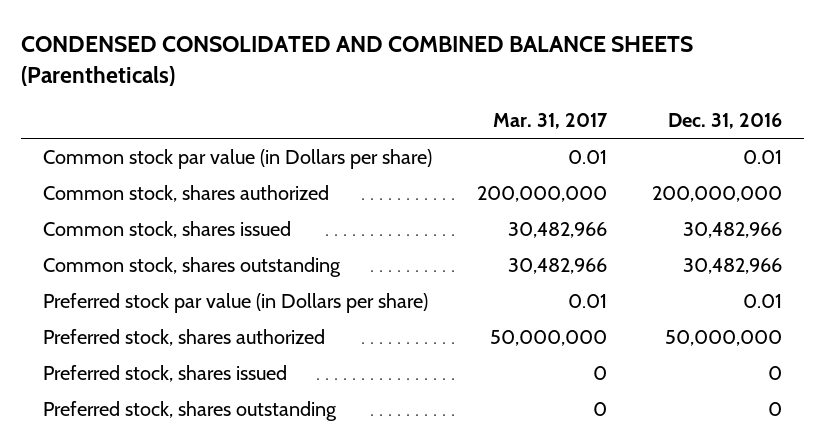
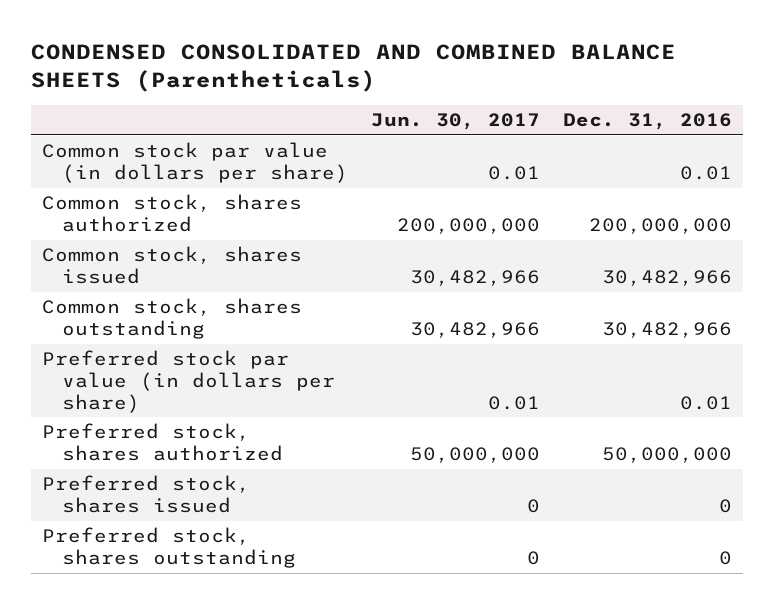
- | Mar. 31, 2017 | Dec. 31, 2016
+ | Jun. 30, 2017 | Dec. 31, 2016
- Common stock par value (in Dollars per share) | 0.01 | 0.01
+ Common stock par value (in dollars per share) | 0.01 | 0.01
- Preferred stock par value (in Dollars per share) | 0.01 | 0.01
+ Preferred stock par value (in dollars per share) | 0.01 | 0.01

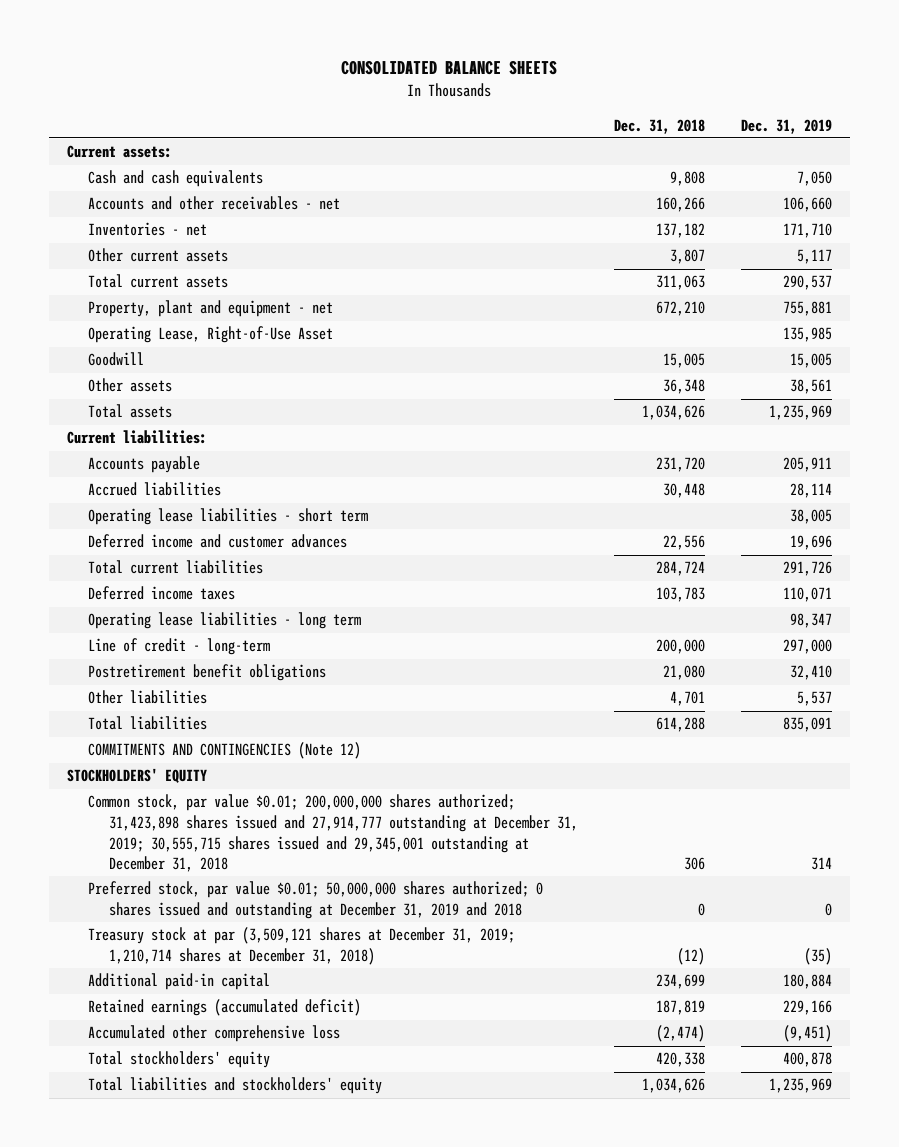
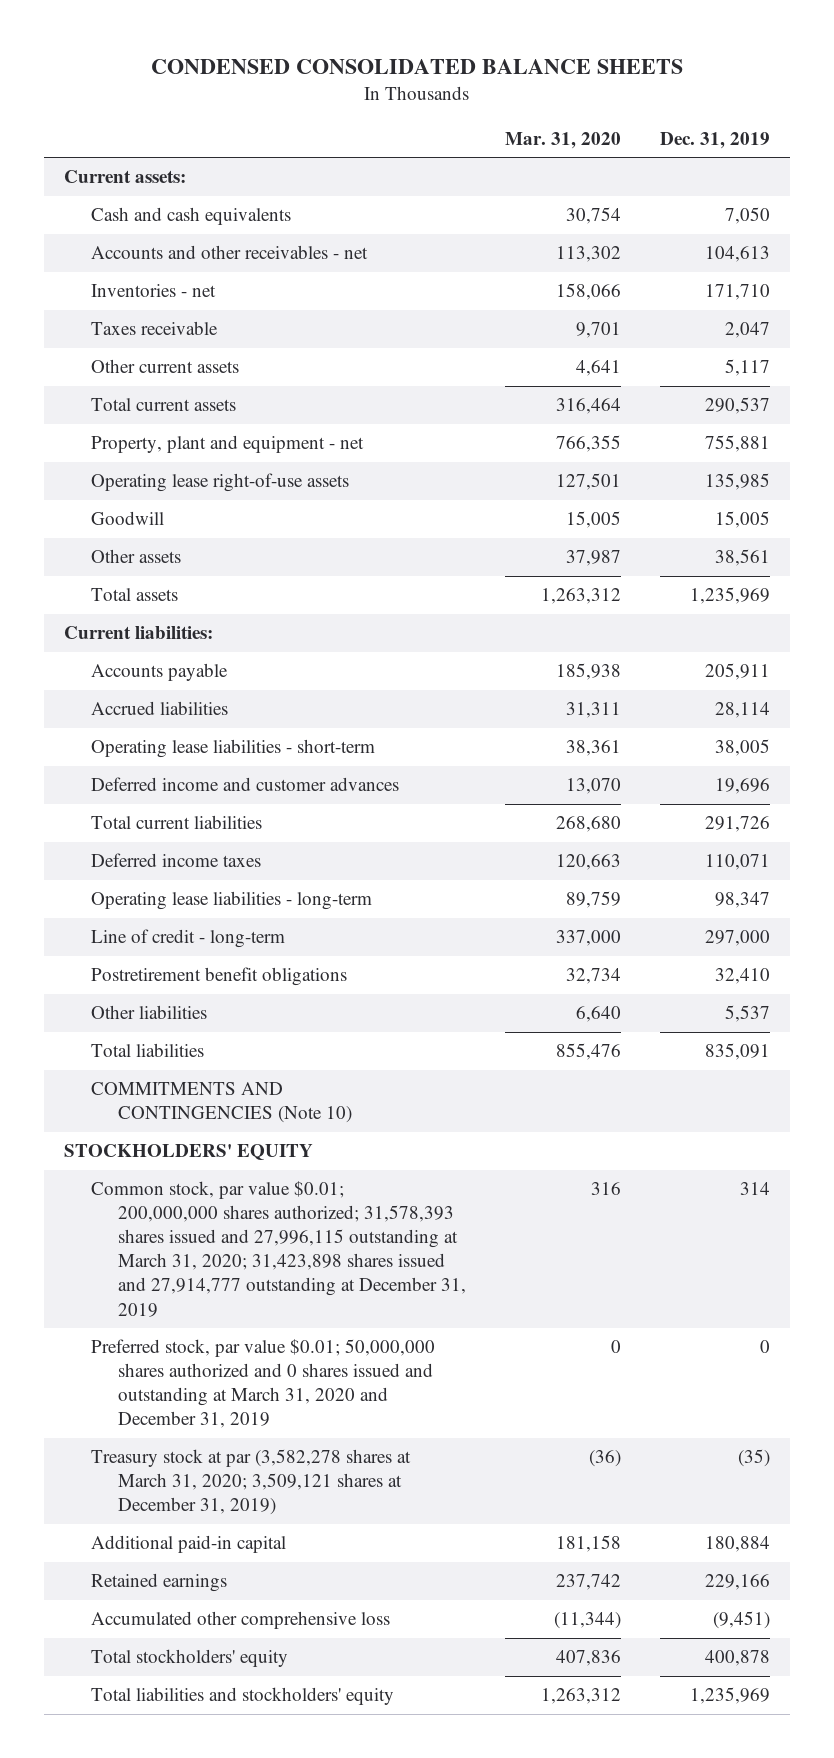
- CONSOLIDATED BALANCE SHEETS
+ CONDENSED CONSOLIDATED BALANCE SHEETS
- | Dec. 31, 2018 | Dec. 31, 2019
+ | Mar. 31, 2020 | Dec. 31, 2019
- Accounts and other receivables - net | 160,266 | 106,660
+ Accounts and other receivables - net | 113,302 | 104,613
+ Taxes receivable | 9,701 | 2,047
- Operating Lease, Right-of-Use Asset | | 135,985
+ Operating lease right-of-use assets | 127,501 | 135,985
- Operating lease liabilities - short term | | 38,005
+ Operating lease liabilities - short-term | 38,361 | 38,005
- Operating lease liabilities - long term | | 98,347
+ Operating lease liabilities - long-term | 89,759 | 98,347
- COMMITMENTS AND CONTINGENCIES (Note 12)
+ COMMITMENTS AND CONTINGENCIES (Note 10)
- Common stock, par value $0.01; 200,000,000 shares authorized; 31,423,898 shares issued and 27,914,777 outstanding at December 31, 2019; 30,555,715 shares issued and 29,345,001 outstanding at December 31, 2018 | 306 | 314
- Preferred stock, par value $0.01; 50,000,000 shares authorized; 0 shares issued and outstanding at December 31, 2019 and 2018 | 0 | 0
- Treasury stock at par (3,509,121 shares at December 31, 2019; 1,210,714 shares at December 31, 2018) | (12) | (35)
+ Common stock, par value $0.01; 200,000,000 shares authorized; 31,578,393 shares issued and 27,996,115 outstanding at March 31, 2020; 31,423,898 shares issued and 27,914,777 outstanding at December 31, 2019 | 316 | 314
+ Preferred stock, par value $0.01; 50,000,000 shares authorized and 0 shares issued and outstanding at March 31, 2020 and December 31, 2019 | 0 | 0
+ Treasury stock at par (3,582,278 shares at March 31, 2020; 3,509,121 shares at December 31, 2019) | (36) | (35)
- Retained earnings (accumulated deficit) | 187,819 | 229,166
+ Retained earnings | 237,742 | 229,166

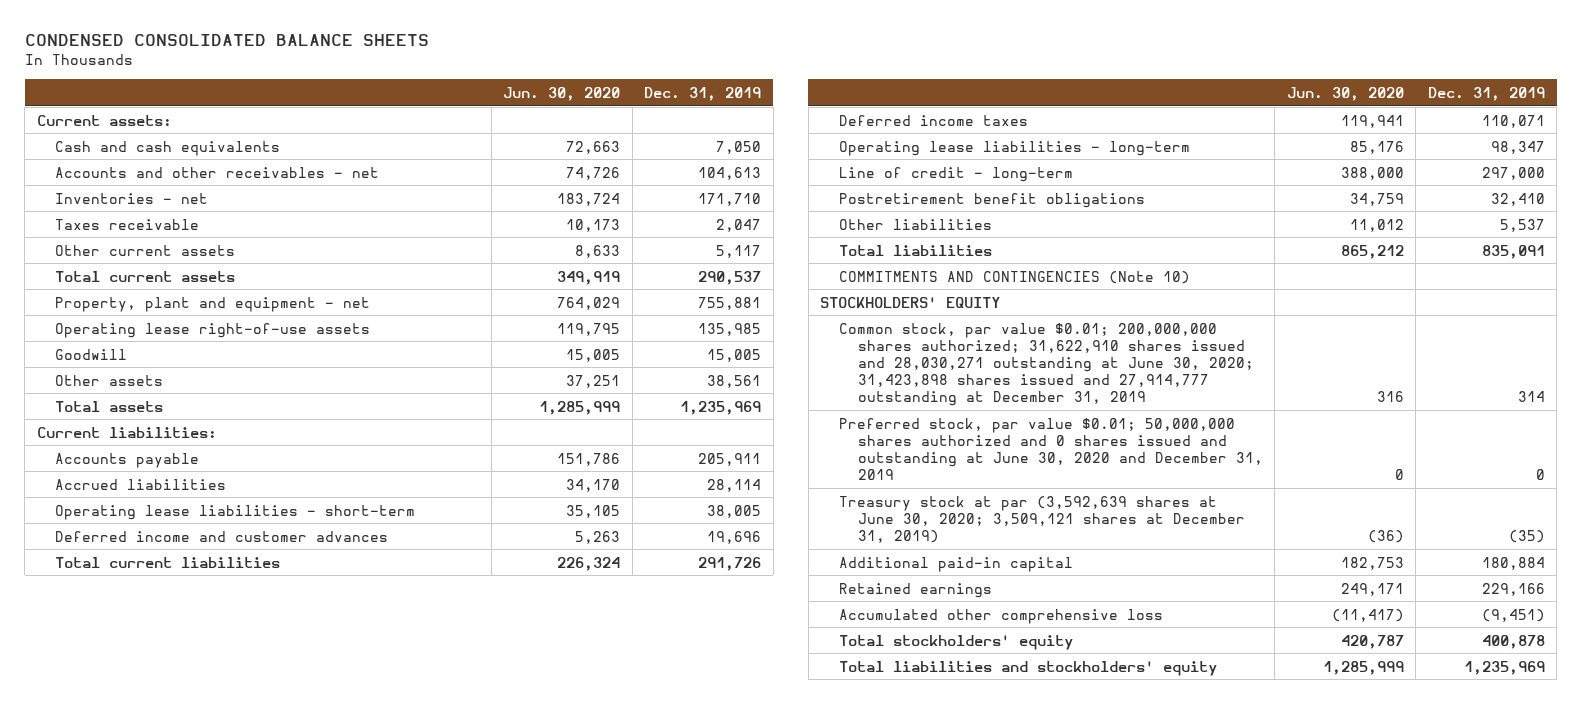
- | Mar. 31, 2020 | Dec. 31, 2019
+ | Jun. 30, 2020 | Dec. 31, 2019
- Common stock, par value $0.01; 200,000,000 shares authorized; 31,578,393 shares issued and 27,996,115 outstanding at March 31, 2020; 31,423,898 shares issued and 27,914,777 outstanding at December 31, 2019 | 316 | 314
- Preferred stock, par value $0.01; 50,000,000 shares authorized and 0 shares issued and outstanding at March 31, 2020 and December 31, 2019 | 0 | 0
- Treasury stock at par (3,582,278 shares at March 31, 2020; 3,509,121 shares at December 31, 2019) | (36) | (35)
+ Common stock, par value $0.01; 200,000,000 shares authorized; 31,622,910 shares issued and 28,030,271 outstanding at June 30, 2020; 31,423,898 shares issued and 27,914,777 outstanding at December 31, 2019 | 316 | 314
+ Preferred stock, par value $0.01; 50,000,000 shares authorized and 0 shares issued and outstanding at June 30, 2020 and December 31, 2019 | 0 | 0
+ Treasury stock at par (3,592,639 shares at June 30, 2020; 3,509,121 shares at December 31, 2019) | (36) | (35)

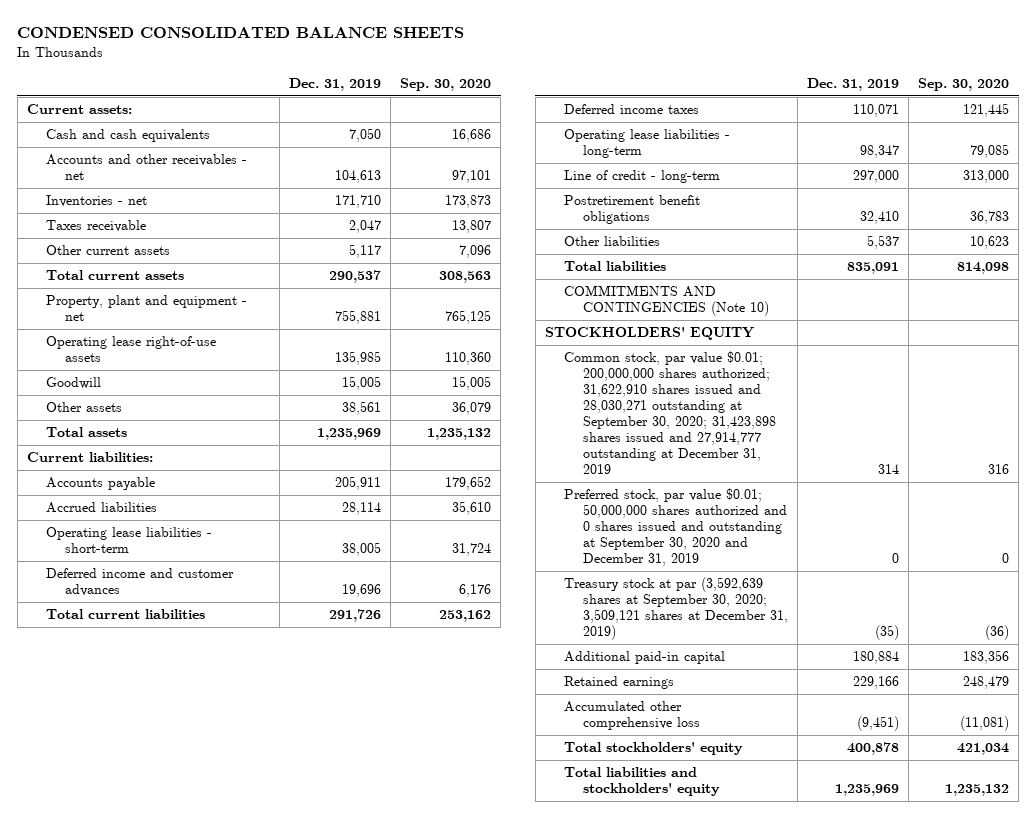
- | Jun. 30, 2020 | Dec. 31, 2019
+ | Dec. 31, 2019 | Sep. 30, 2020
- Common stock, par value $0.01; 200,000,000 shares authorized; 31,622,910 shares issued and 28,030,271 outstanding at June 30, 2020; 31,423,898 shares issued and 27,914,777 outstanding at December 31, 2019 | 316 | 314
- Preferred stock, par value $0.01; 50,000,000 shares authorized and 0 shares issued and outstanding at June 30, 2020 and December 31, 2019 | 0 | 0
- Treasury stock at par (3,592,639 shares at June 30, 2020; 3,509,121 shares at December 31, 2019) | (36) | (35)
+ Common stock, par value $0.01; 200,000,000 shares authorized; 31,622,910 shares issued and 28,030,271 outstanding at September 30, 2020; 31,423,898 shares issued and 27,914,777 outstanding at December 31, 2019 | 314 | 316
+ Preferred stock, par value $0.01; 50,000,000 shares authorized and 0 shares issued and outstanding at September 30, 2020 and December 31, 2019 | 0 | 0
+ Treasury stock at par (3,592,639 shares at September 30, 2020; 3,509,121 shares at December 31, 2019) | (35) | (36)

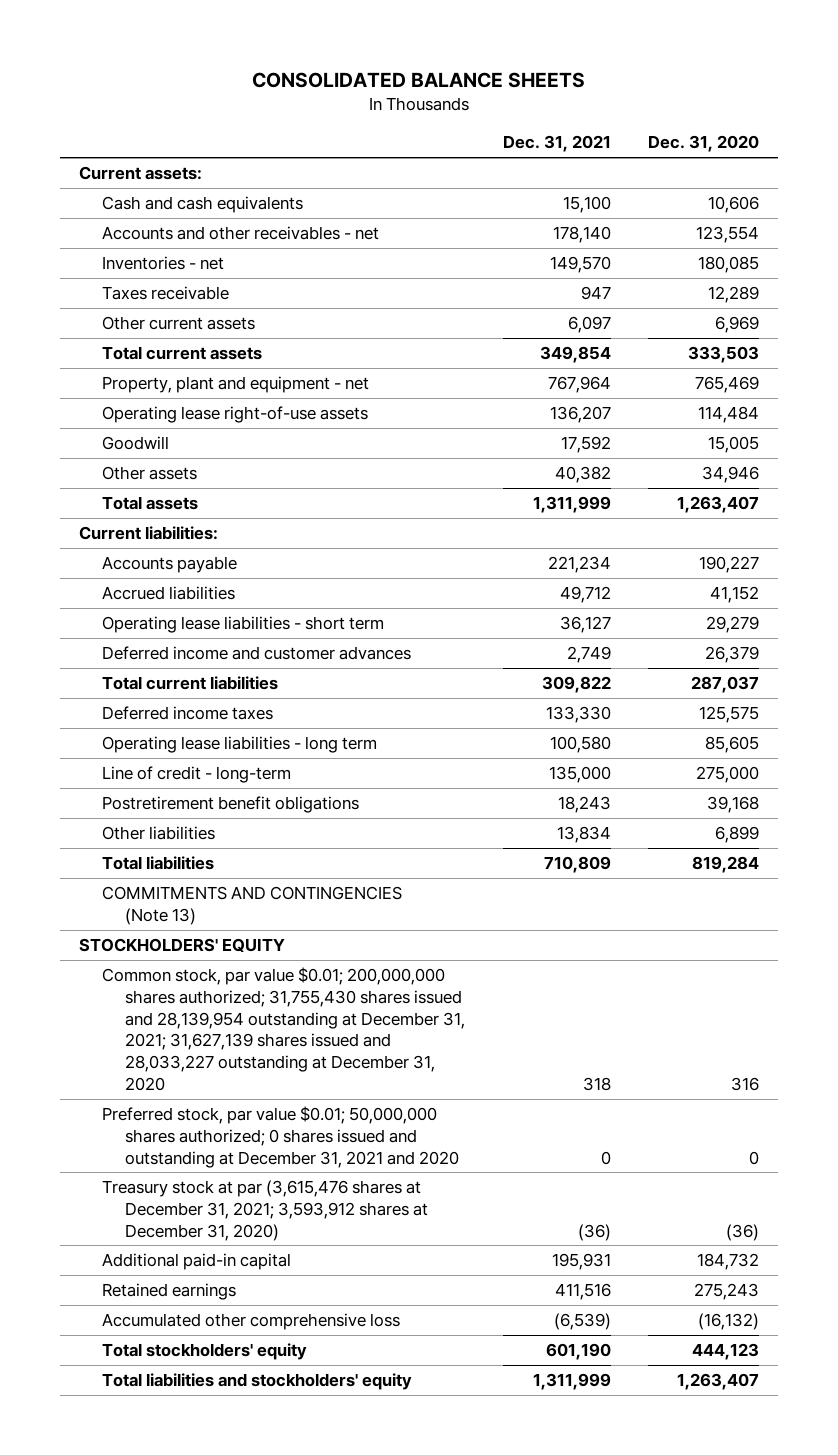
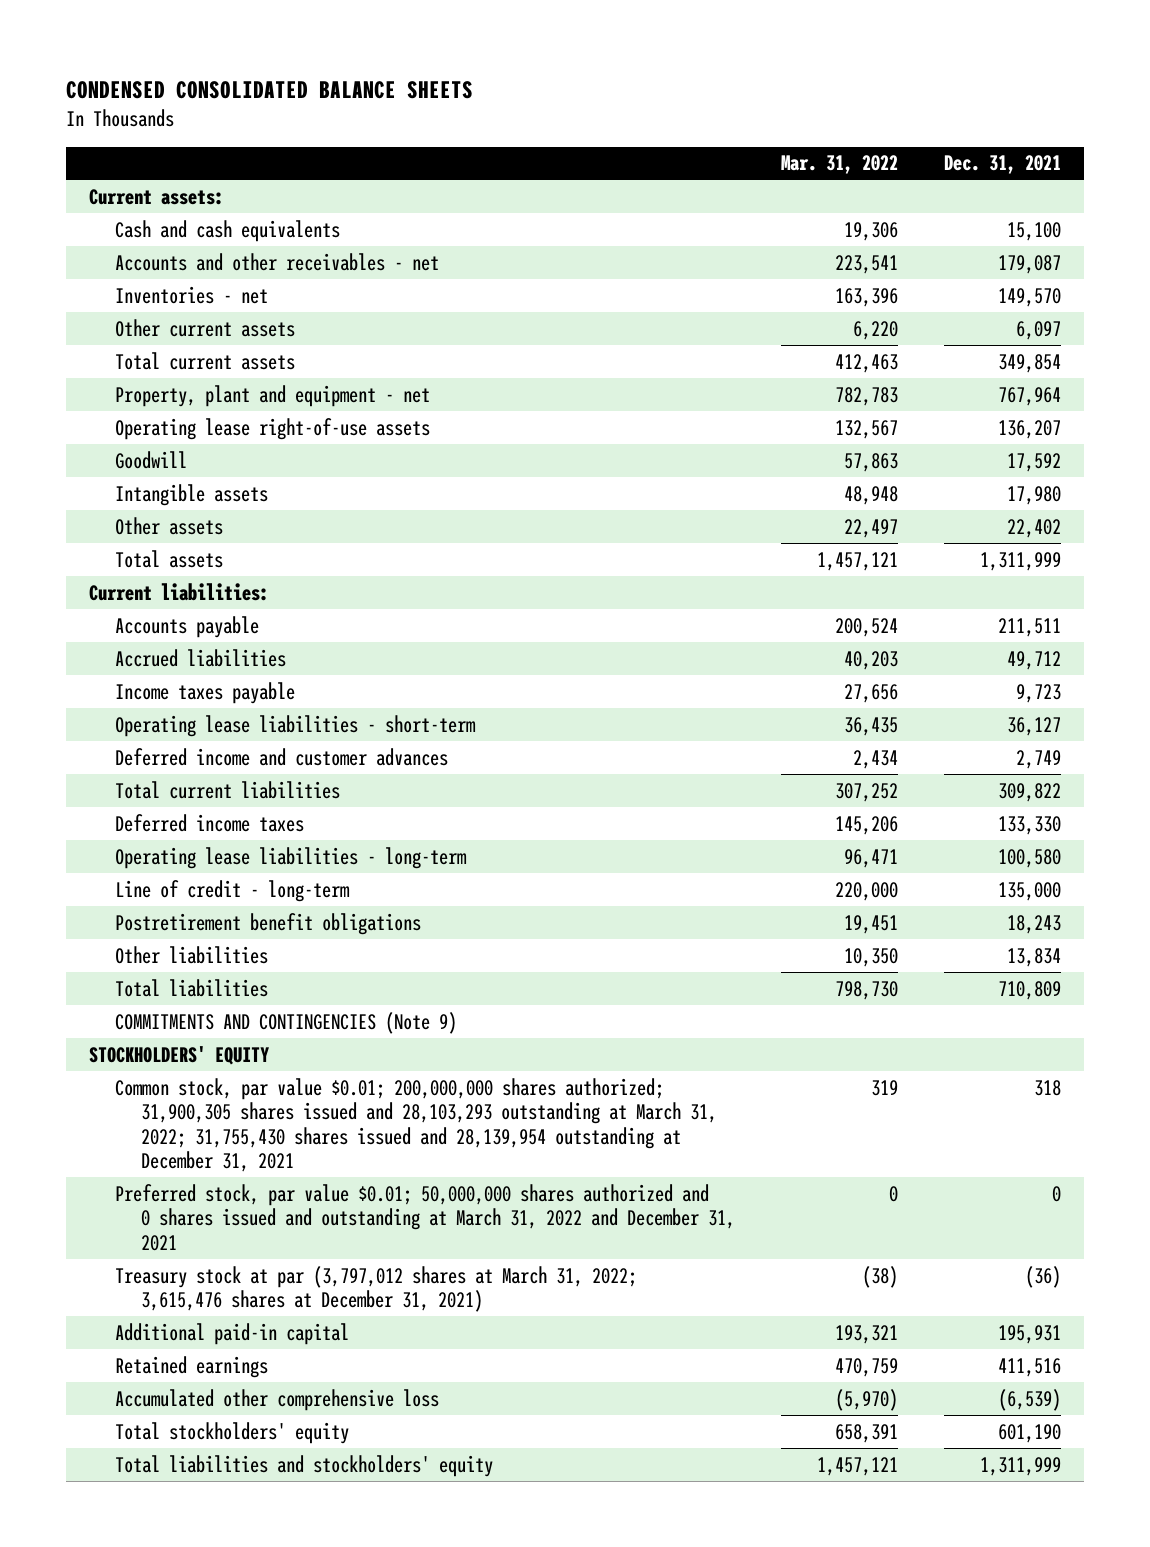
- CONSOLIDATED BALANCE SHEETS
+ CONDENSED CONSOLIDATED BALANCE SHEETS
- | Dec. 31, 2021 | Dec. 31, 2020
+ | Mar. 31, 2022 | Dec. 31, 2021
- Accounts and other receivables - net | 178,140 | 123,554
+ Accounts and other receivables - net | 223,541 | 179,087
- Taxes receivable | 947 | 12,289
- Other assets | 40,382 | 34,946
+ Intangible assets | 48,948 | 17,980
+ Other assets | 22,497 | 22,402
- Accounts payable | 221,234 | 190,227
+ Accounts payable | 200,524 | 211,511
- Operating lease liabilities - short term | 36,127 | 29,279
+ Income taxes payable | 27,656 | 9,723
+ Operating lease liabilities - short-term | 36,435 | 36,127
- Operating lease liabilities - long term | 100,580 | 85,605
+ Operating lease liabilities - long-term | 96,471 | 100,580
- COMMITMENTS AND CONTINGENCIES (Note 13)
+ COMMITMENTS AND CONTINGENCIES (Note 9)
- Common stock, par value $0.01; 200,000,000 shares authorized; 31,755,430 shares issued and 28,139,954 outstanding at December 31, 2021; 31,627,139 shares issued and 28,033,227 outstanding at December 31, 2020 | 318 | 316
- Preferred stock, par value $0.01; 50,000,000 shares authorized; 0 shares issued and outstanding at December 31, 2021 and 2020 | 0 | 0
- Treasury stock at par (3,615,476 shares at December 31, 2021; 3,593,912 shares at December 31, 2020) | (36) | (36)
+ Common stock, par value $0.01; 200,000,000 shares authorized; 31,900,305 shares issued and 28,103,293 outstanding at March 31, 2022; 31,755,430 shares issued and 28,139,954 outstanding at December 31, 2021 | 319 | 318
+ Preferred stock, par value $0.01; 50,000,000 shares authorized and 0 shares issued and outstanding at March 31, 2022 and December 31, 2021 | 0 | 0
+ Treasury stock at par (3,797,012 shares at March 31, 2022; 3,615,476 shares at December 31, 2021) | (38) | (36)

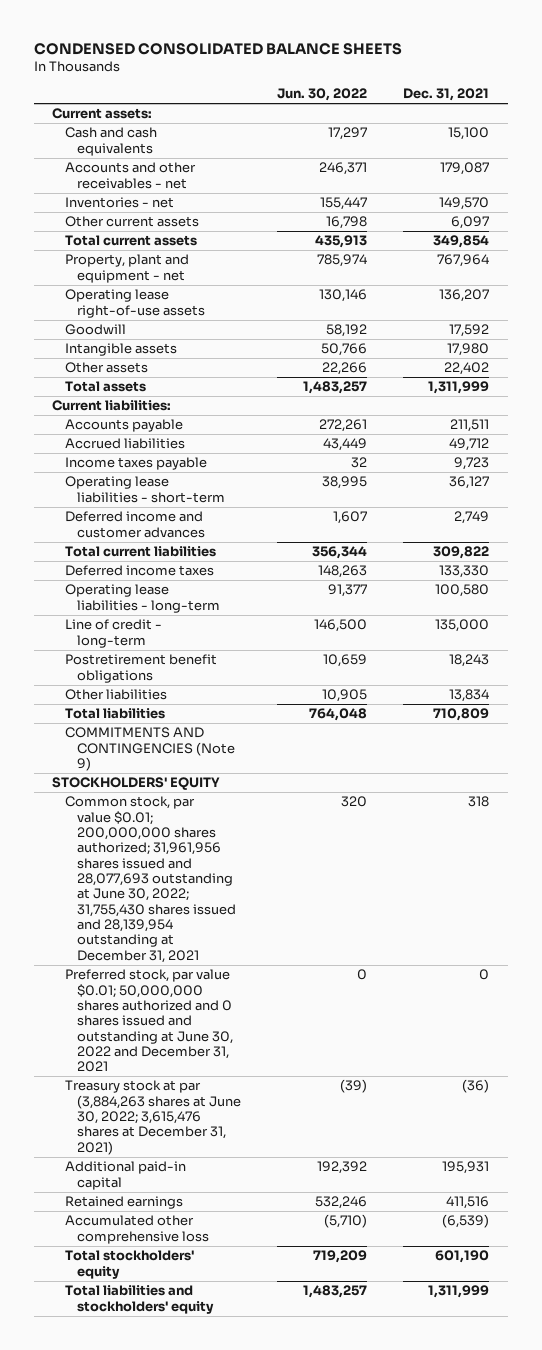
- | Mar. 31, 2022 | Dec. 31, 2021
+ | Jun. 30, 2022 | Dec. 31, 2021
- Common stock, par value $0.01; 200,000,000 shares authorized; 31,900,305 shares issued and 28,103,293 outstanding at March 31, 2022; 31,755,430 shares issued and 28,139,954 outstanding at December 31, 2021 | 319 | 318
- Preferred stock, par value $0.01; 50,000,000 shares authorized and 0 shares issued and outstanding at March 31, 2022 and December 31, 2021 | 0 | 0
- Treasury stock at par (3,797,012 shares at March 31, 2022; 3,615,476 shares at December 31, 2021) | (38) | (36)
+ Common stock, par value $0.01; 200,000,000 shares authorized; 31,961,956 shares issued and 28,077,693 outstanding at June 30, 2022; 31,755,430 shares issued and 28,139,954 outstanding at December 31, 2021 | 320 | 318
+ Preferred stock, par value $0.01; 50,000,000 shares authorized and 0 shares issued and outstanding at June 30, 2022 and December 31, 2021 | 0 | 0
+ Treasury stock at par (3,884,263 shares at June 30, 2022; 3,615,476 shares at December 31, 2021) | (39) | (36)

